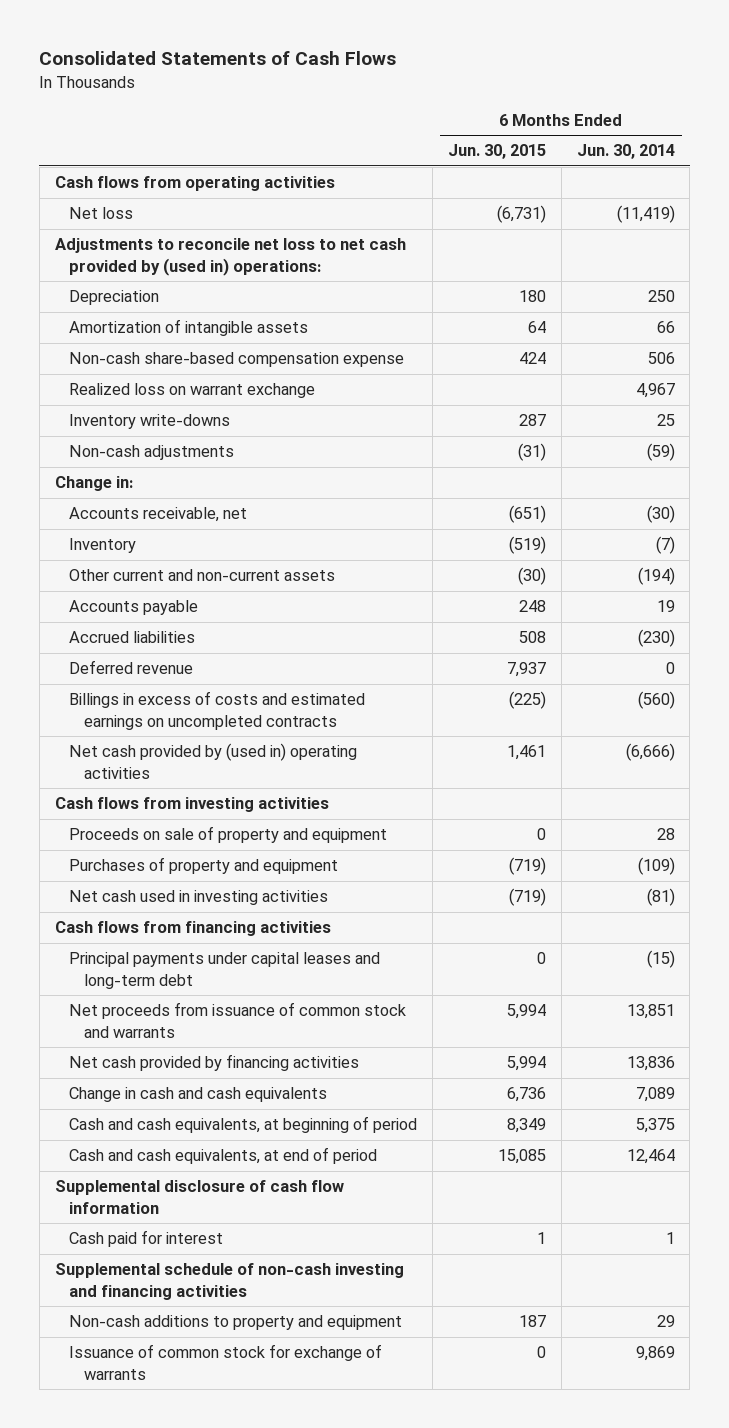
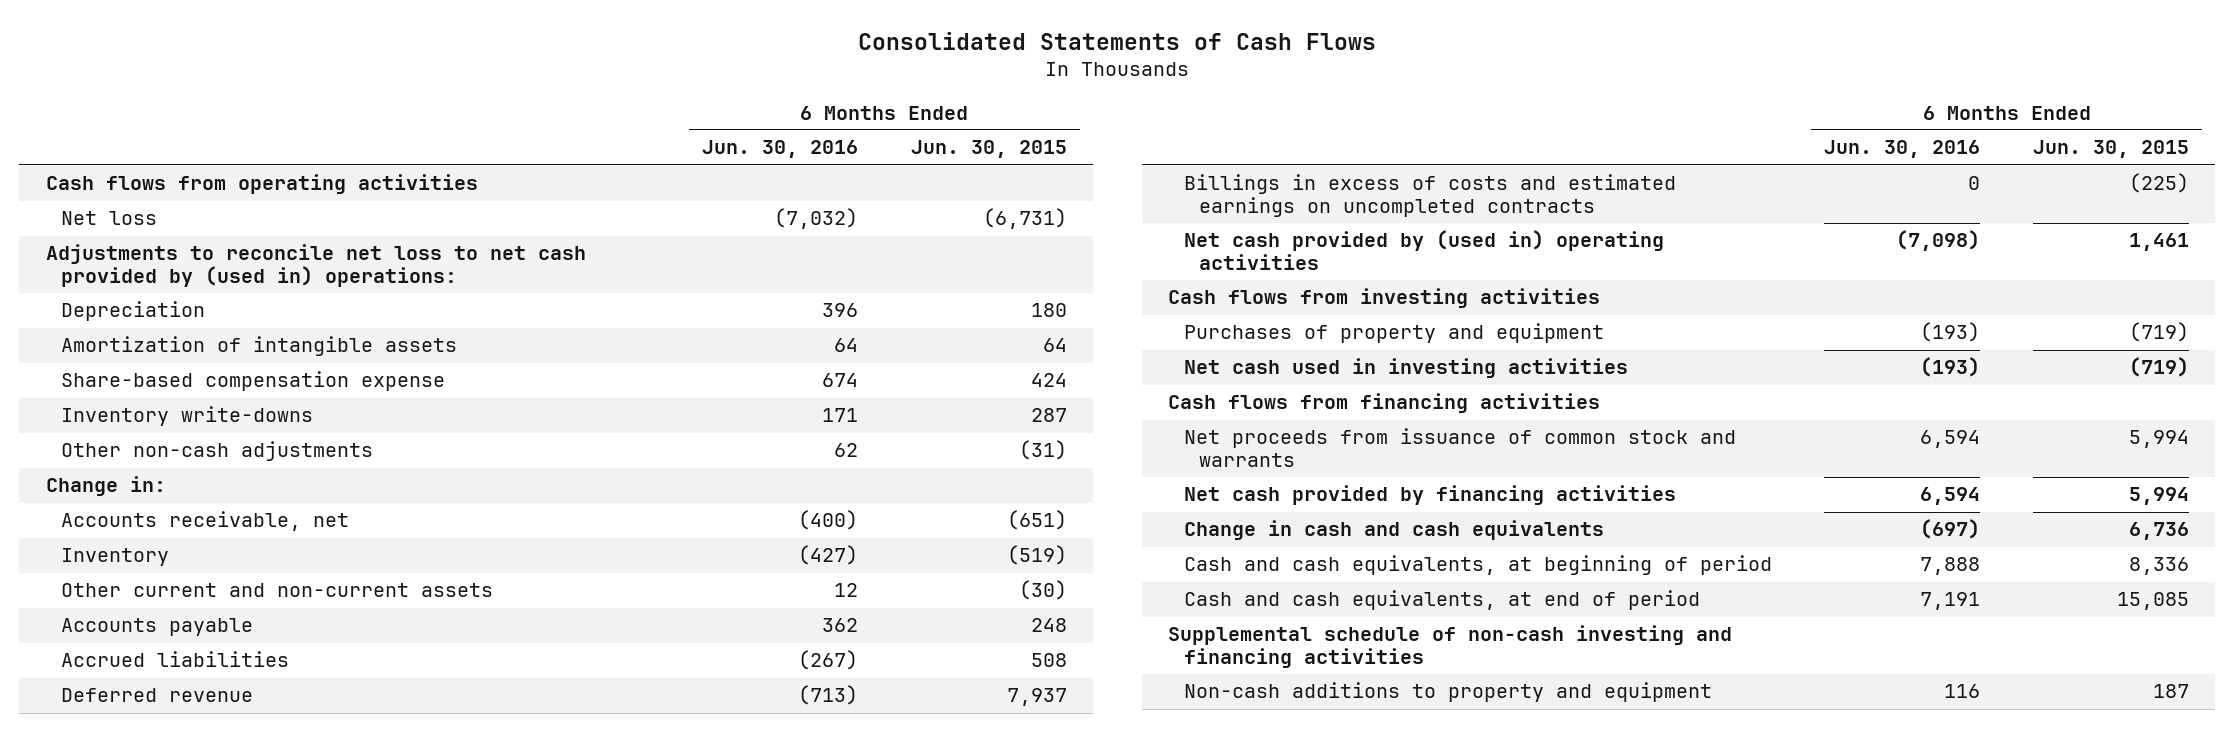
- | 6 Months Ended Jun. 30, 2015 | 6 Months Ended Jun. 30, 2014
+ | 6 Months Ended Jun. 30, 2016 | 6 Months Ended Jun. 30, 2015
- Non-cash share-based compensation expense | 424 | 506
- Realized loss on warrant exchange | | 4,967
+ Share-based compensation expense | 674 | 424
- Non-cash adjustments | (31) | (59)
+ Other non-cash adjustments | 62 | (31)
- Proceeds on sale of property and equipment | 0 | 28
- Principal payments under capital leases and long-term debt | 0 | (15)
- Cash and cash equivalents, at beginning of period | 8,349 | 5,375
+ Cash and cash equivalents, at beginning of period | 7,888 | 8,336
- Supplemental disclosure of cash flow information
- Cash paid for interest | 1 | 1
- Issuance of common stock for exchange of warrants | 0 | 9,869

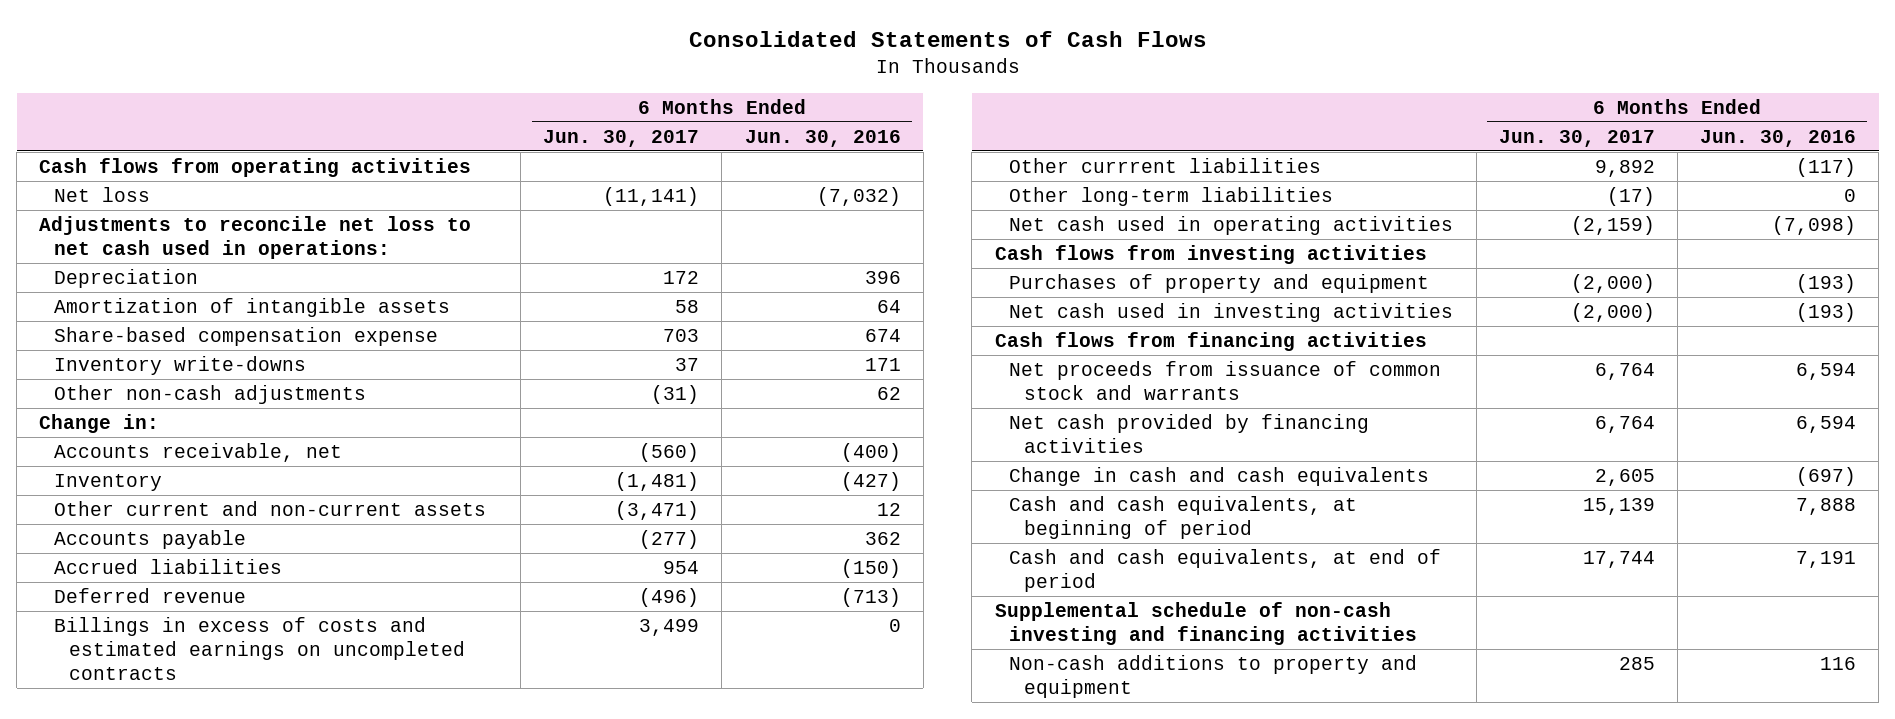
- | 6 Months Ended Jun. 30, 2016 | 6 Months Ended Jun. 30, 2015
+ | 6 Months Ended Jun. 30, 2017 | 6 Months Ended Jun. 30, 2016
- Adjustments to reconcile net loss to net cash provided by (used in) operations:
+ Adjustments to reconcile net loss to net cash used in operations:
- Accrued liabilities | (267) | 508
+ Accrued liabilities | 954 | (150)
- Net cash provided by (used in) operating activities | (7,098) | 1,461
+ Other currrent liabilities | 9,892 | (117)
+ Other long-term liabilities | (17) | 0
+ Net cash used in operating activities | (2,159) | (7,098)

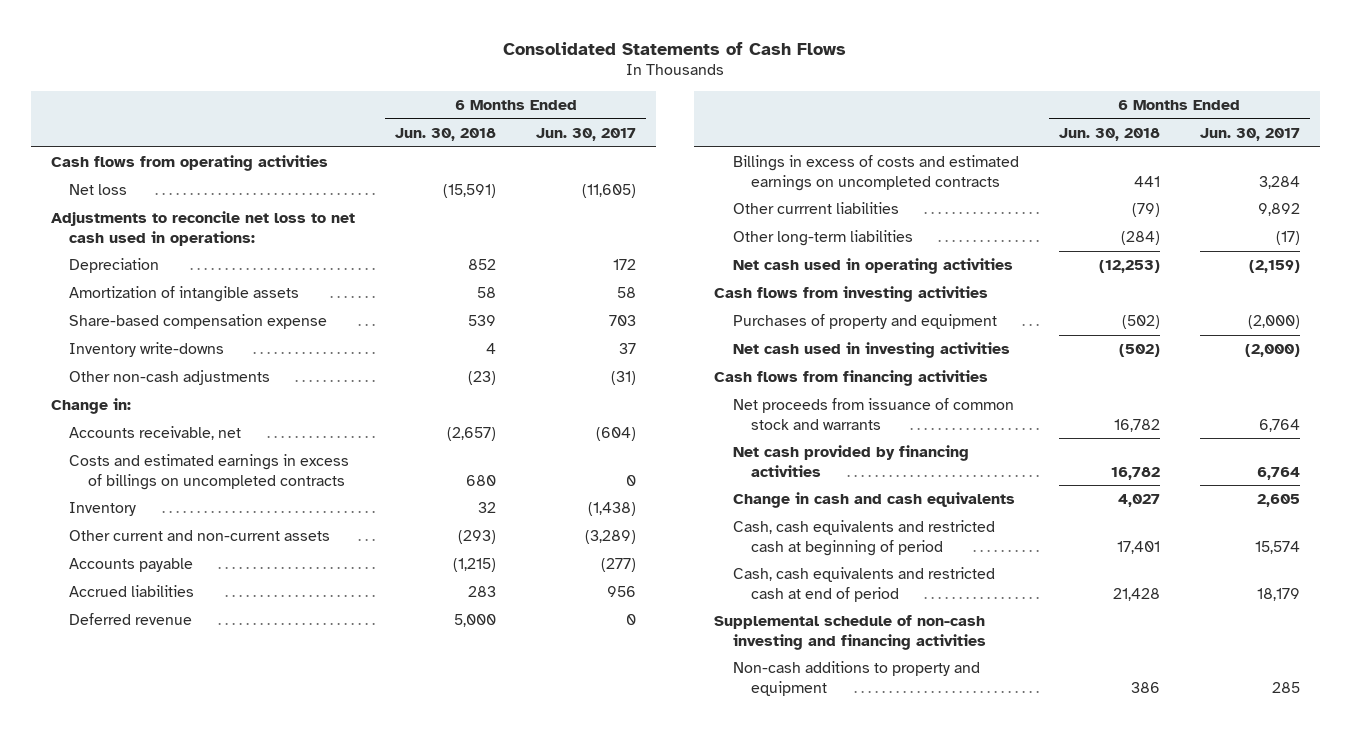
- | 6 Months Ended Jun. 30, 2017 | 6 Months Ended Jun. 30, 2016
+ | 6 Months Ended Jun. 30, 2018 | 6 Months Ended Jun. 30, 2017
- Net loss | (11,141) | (7,032)
+ Net loss | (15,591) | (11,605)
- Accounts receivable, net | (560) | (400)
- Inventory | (1,481) | (427)
- Other current and non-current assets | (3,471) | 12
+ Accounts receivable, net | (2,657) | (604)
+ Costs and estimated earnings in excess of billings on uncompleted contracts | 680 | 0
+ Inventory | 32 | (1,438)
+ Other current and non-current assets | (293) | (3,289)
- Accrued liabilities | 954 | (150)
- Deferred revenue | (496) | (713)
- Billings in excess of costs and estimated earnings on uncompleted contracts | 3,499 | 0
+ Accrued liabilities | 283 | 956
+ Deferred revenue | 5,000 | 0
+ Billings in excess of costs and estimated earnings on uncompleted contracts | 441 | 3,284
- Cash and cash equivalents, at beginning of period | 15,139 | 7,888
- Cash and cash equivalents, at end of period | 17,744 | 7,191
+ Cash, cash equivalents and restricted cash at beginning of period | 17,401 | 15,574
+ Cash, cash equivalents and restricted cash at end of period | 21,428 | 18,179

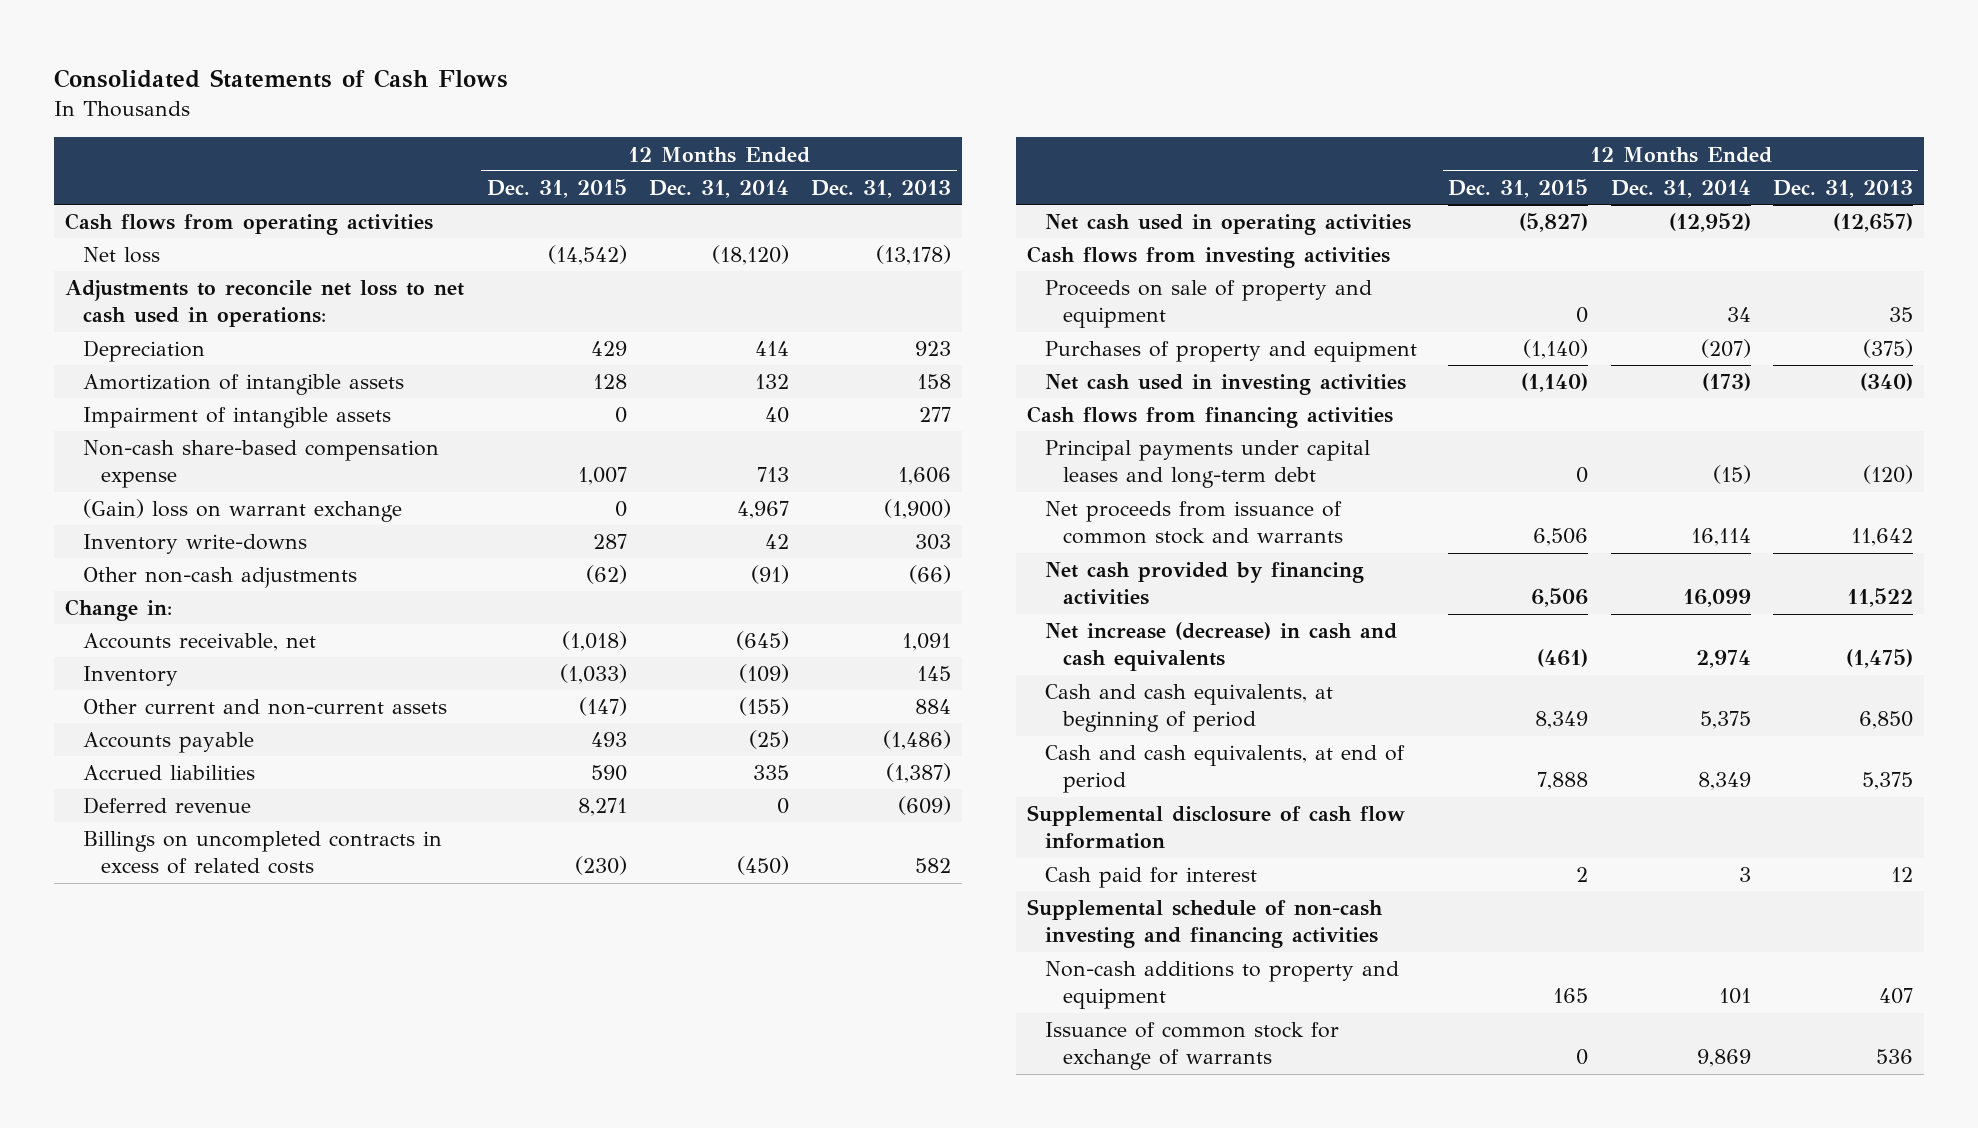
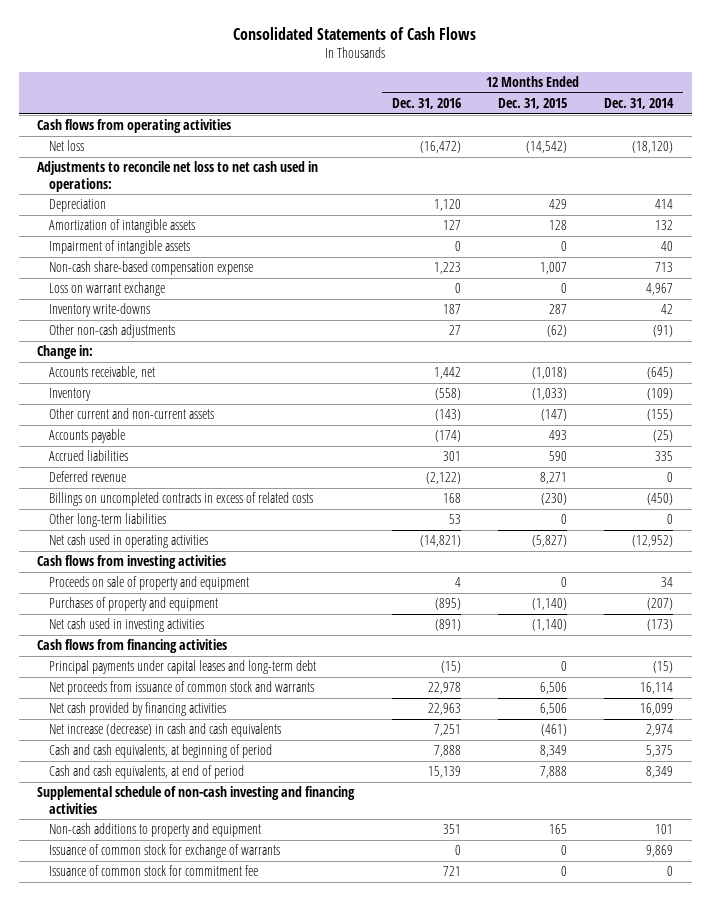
- | 12 Months Ended Dec. 31, 2015 | 12 Months Ended Dec. 31, 2014 | 12 Months Ended Dec. 31, 2013
+ | 12 Months Ended Dec. 31, 2016 | 12 Months Ended Dec. 31, 2015 | 12 Months Ended Dec. 31, 2014
- (Gain) loss on warrant exchange | 0 | 4,967 | (1,900)
+ Loss on warrant exchange | 0 | 0 | 4,967
+ Other long-term liabilities | 53 | 0 | 0
- Supplemental disclosure of cash flow information
- Cash paid for interest | 2 | 3 | 12
+ Issuance of common stock for commitment fee | 721 | 0 | 0

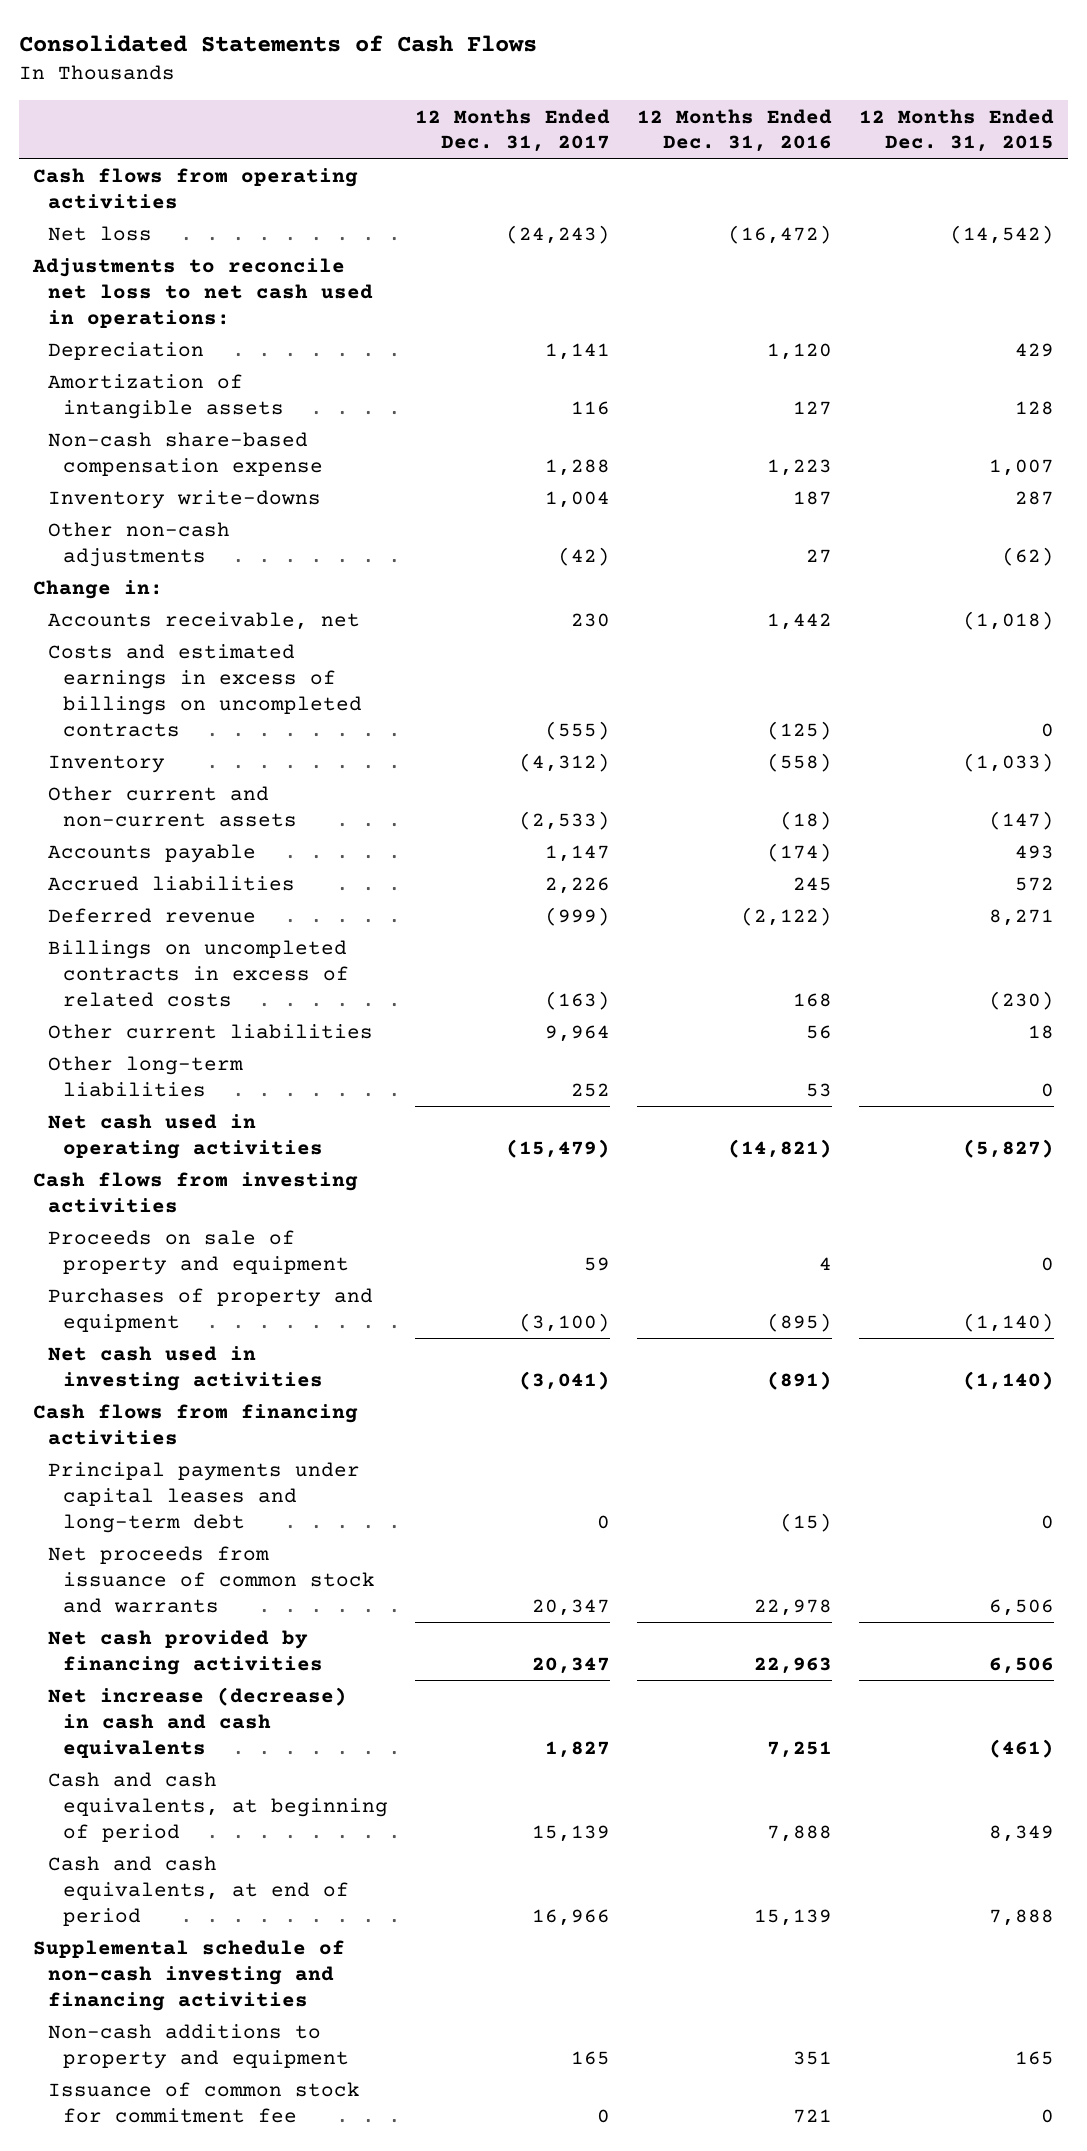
- | 12 Months Ended Dec. 31, 2016 | 12 Months Ended Dec. 31, 2015 | 12 Months Ended Dec. 31, 2014
+ | 12 Months Ended Dec. 31, 2017 | 12 Months Ended Dec. 31, 2016 | 12 Months Ended Dec. 31, 2015
- Impairment of intangible assets | 0 | 0 | 40
- Loss on warrant exchange | 0 | 0 | 4,967
+ Costs and estimated earnings in excess of billings on uncompleted contracts | (555) | (125) | 0
- Other current and non-current assets | (143) | (147) | (155)
+ Other current and non-current assets | (2,533) | (18) | (147)
- Accrued liabilities | 301 | 590 | 335
+ Accrued liabilities | 2,226 | 245 | 572
+ Other current liabilities | 9,964 | 56 | 18
- Issuance of common stock for exchange of warrants | 0 | 0 | 9,869

